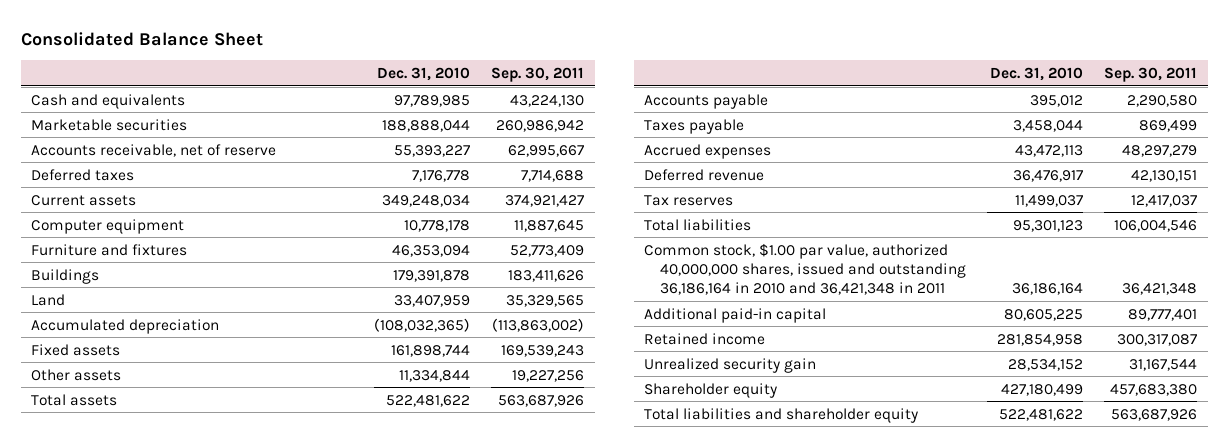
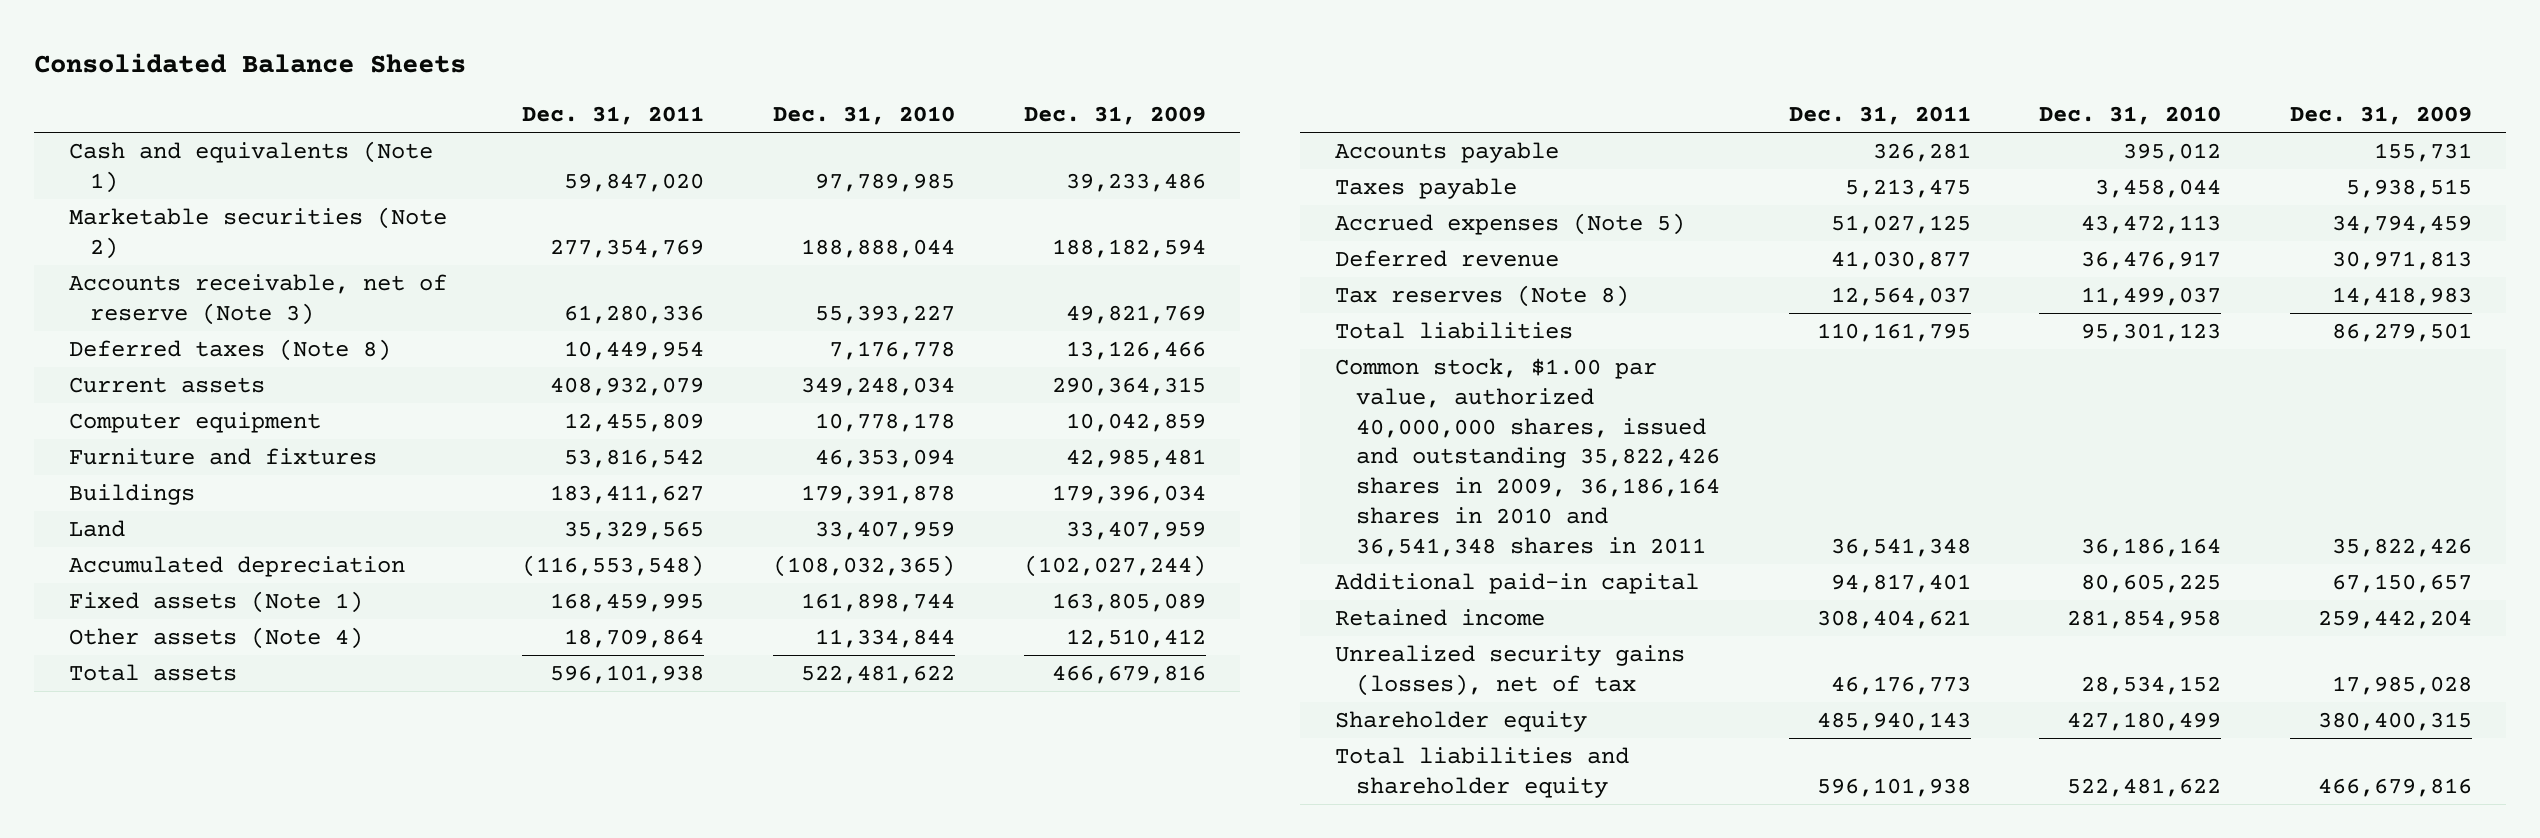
- Consolidated Balance Sheet
+ Consolidated Balance Sheets
- | Dec. 31, 2010 | Sep. 30, 2011
+ | Dec. 31, 2011 | Dec. 31, 2010 | Dec. 31, 2009
- Cash and equivalents | 97,789,985 | 43,224,130
- Marketable securities | 188,888,044 | 260,986,942
- Accounts receivable, net of reserve | 55,393,227 | 62,995,667
- Deferred taxes | 7,176,778 | 7,714,688
+ Cash and equivalents (Note 1) | 59,847,020 | 97,789,985 | 39,233,486
+ Marketable securities (Note 2) | 277,354,769 | 188,888,044 | 188,182,594
+ Accounts receivable, net of reserve (Note 3) | 61,280,336 | 55,393,227 | 49,821,769
+ Deferred taxes (Note 8) | 10,449,954 | 7,176,778 | 13,126,466
- Fixed assets | 161,898,744 | 169,539,243
- Other assets | 11,334,844 | 19,227,256
+ Fixed assets (Note 1) | 168,459,995 | 161,898,744 | 163,805,089
+ Other assets (Note 4) | 18,709,864 | 11,334,844 | 12,510,412
- Accrued expenses | 43,472,113 | 48,297,279
+ Accrued expenses (Note 5) | 51,027,125 | 43,472,113 | 34,794,459
- Tax reserves | 11,499,037 | 12,417,037
+ Tax reserves (Note 8) | 12,564,037 | 11,499,037 | 14,418,983
- Common stock, $1.00 par value, authorized 40,000,000 shares, issued and outstanding 36,186,164 in 2010 and 36,421,348 in 2011 | 36,186,164 | 36,421,348
+ Common stock, $1.00 par value, authorized 40,000,000 shares, issued and outstanding 35,822,426 shares in 2009, 36,186,164 shares in 2010 and 36,541,348 shares in 2011 | 36,541,348 | 36,186,164 | 35,822,426
- Unrealized security gain | 28,534,152 | 31,167,544
+ Unrealized security gains (losses), net of tax | 46,176,773 | 28,534,152 | 17,985,028

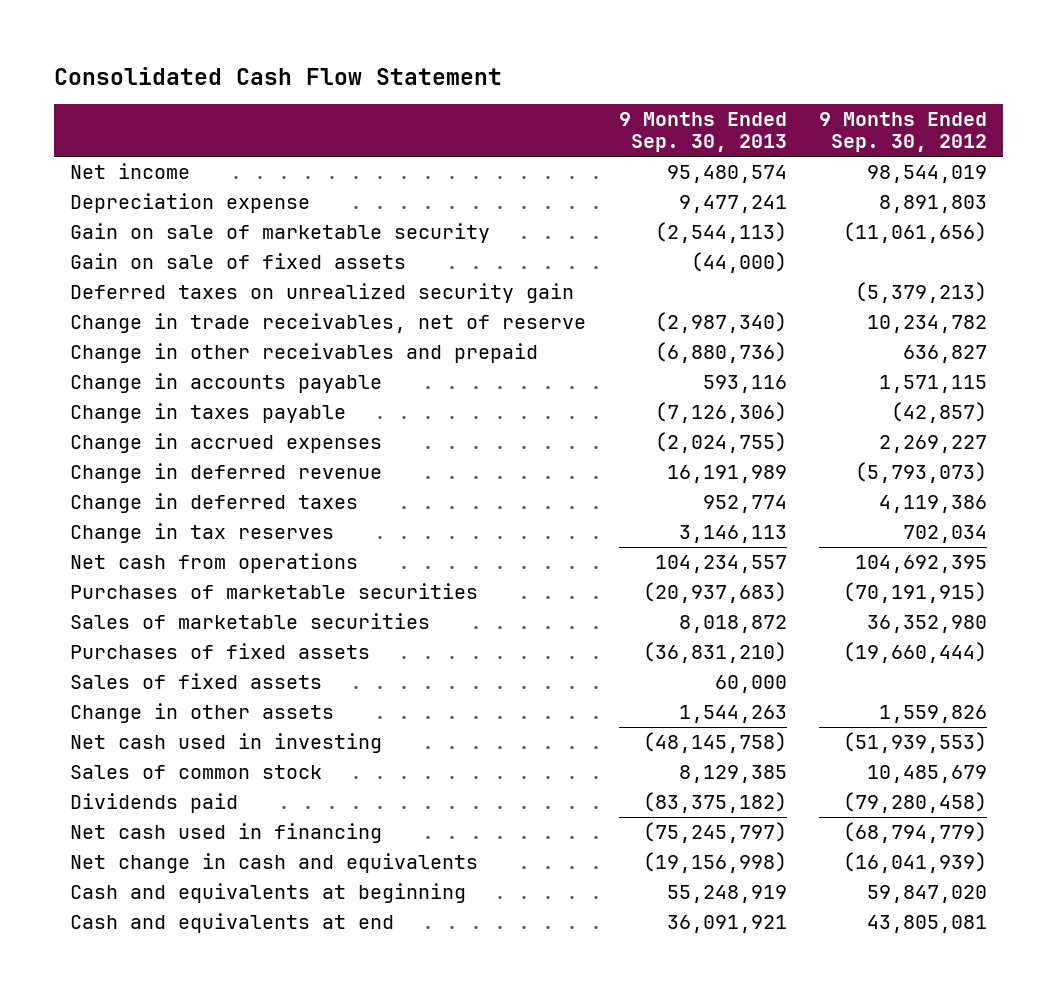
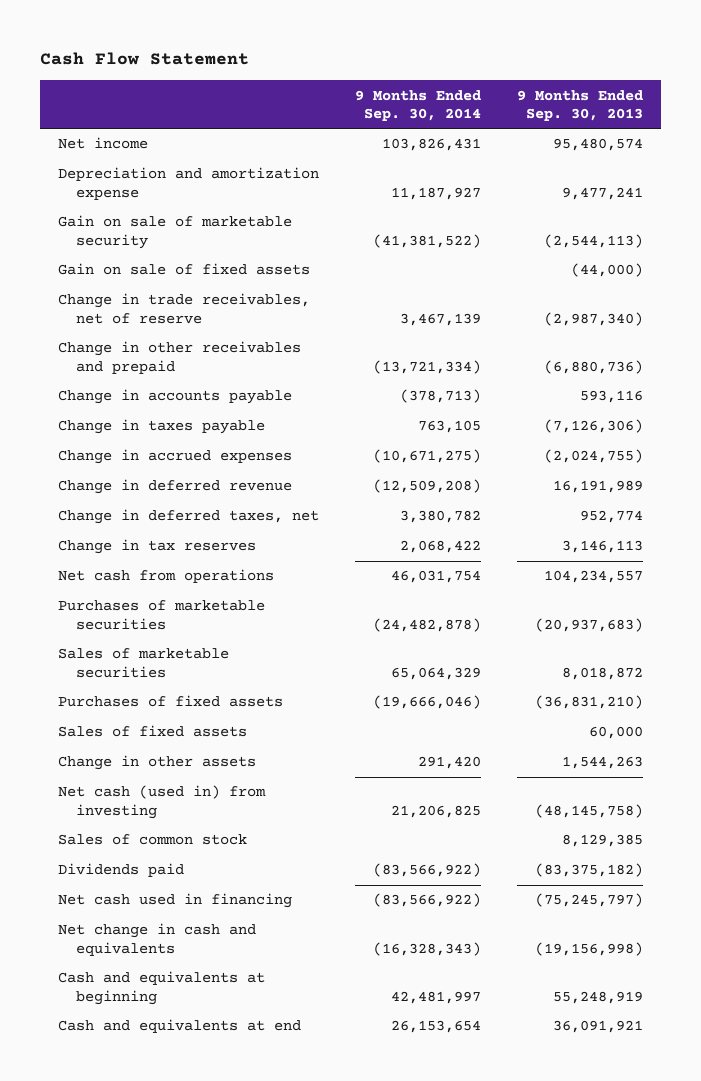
- Consolidated Cash Flow Statement
+ Cash Flow Statement
- | 9 Months Ended Sep. 30, 2013 | 9 Months Ended Sep. 30, 2012
+ | 9 Months Ended Sep. 30, 2014 | 9 Months Ended Sep. 30, 2013
- Depreciation expense | 9,477,241 | 8,891,803
+ Depreciation and amortization expense | 11,187,927 | 9,477,241
- Deferred taxes on unrealized security gain | | (5,379,213)
- Change in deferred taxes | 952,774 | 4,119,386
+ Change in deferred taxes, net | 3,380,782 | 952,774
- Net cash used in investing | (48,145,758) | (51,939,553)
+ Net cash (used in) from investing | 21,206,825 | (48,145,758)

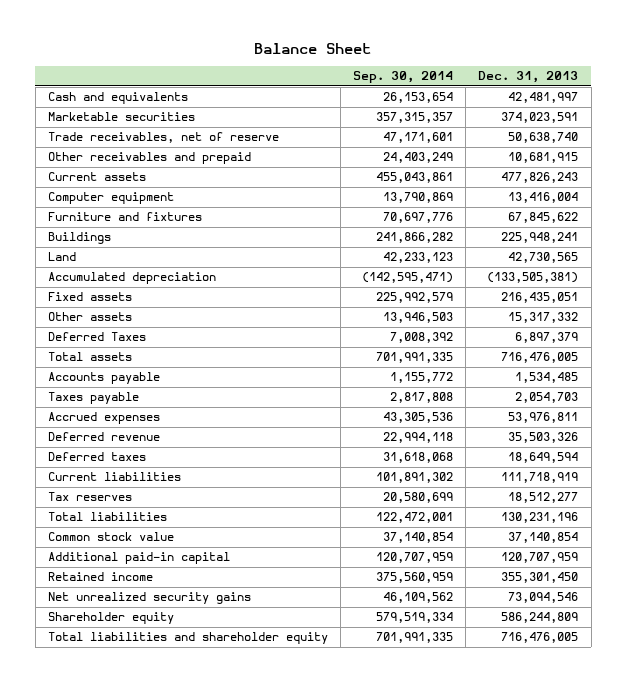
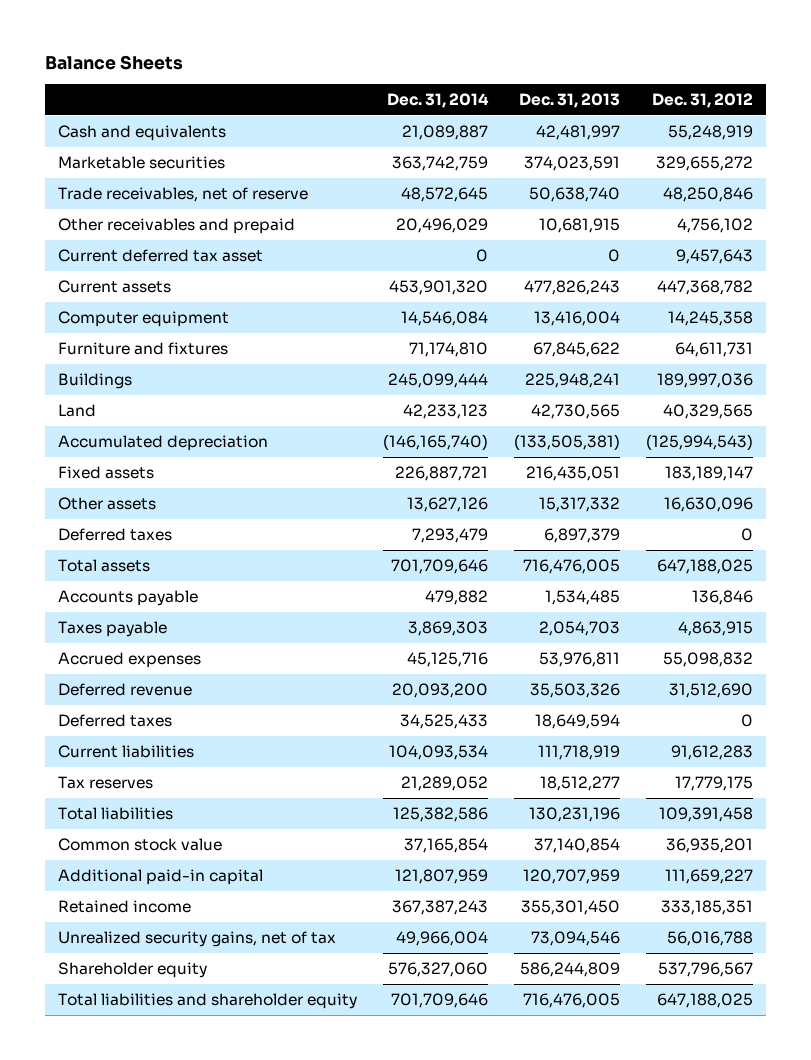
- Balance Sheet
+ Balance Sheets
- | Sep. 30, 2014 | Dec. 31, 2013
+ | Dec. 31, 2014 | Dec. 31, 2013 | Dec. 31, 2012
+ Current deferred tax asset | 0 | 0 | 9,457,643
- Deferred Taxes | 7,008,392 | 6,897,379
+ Deferred taxes | 7,293,479 | 6,897,379 | 0
- Net unrealized security gains | 46,109,562 | 73,094,546
+ Unrealized security gains, net of tax | 49,966,004 | 73,094,546 | 56,016,788

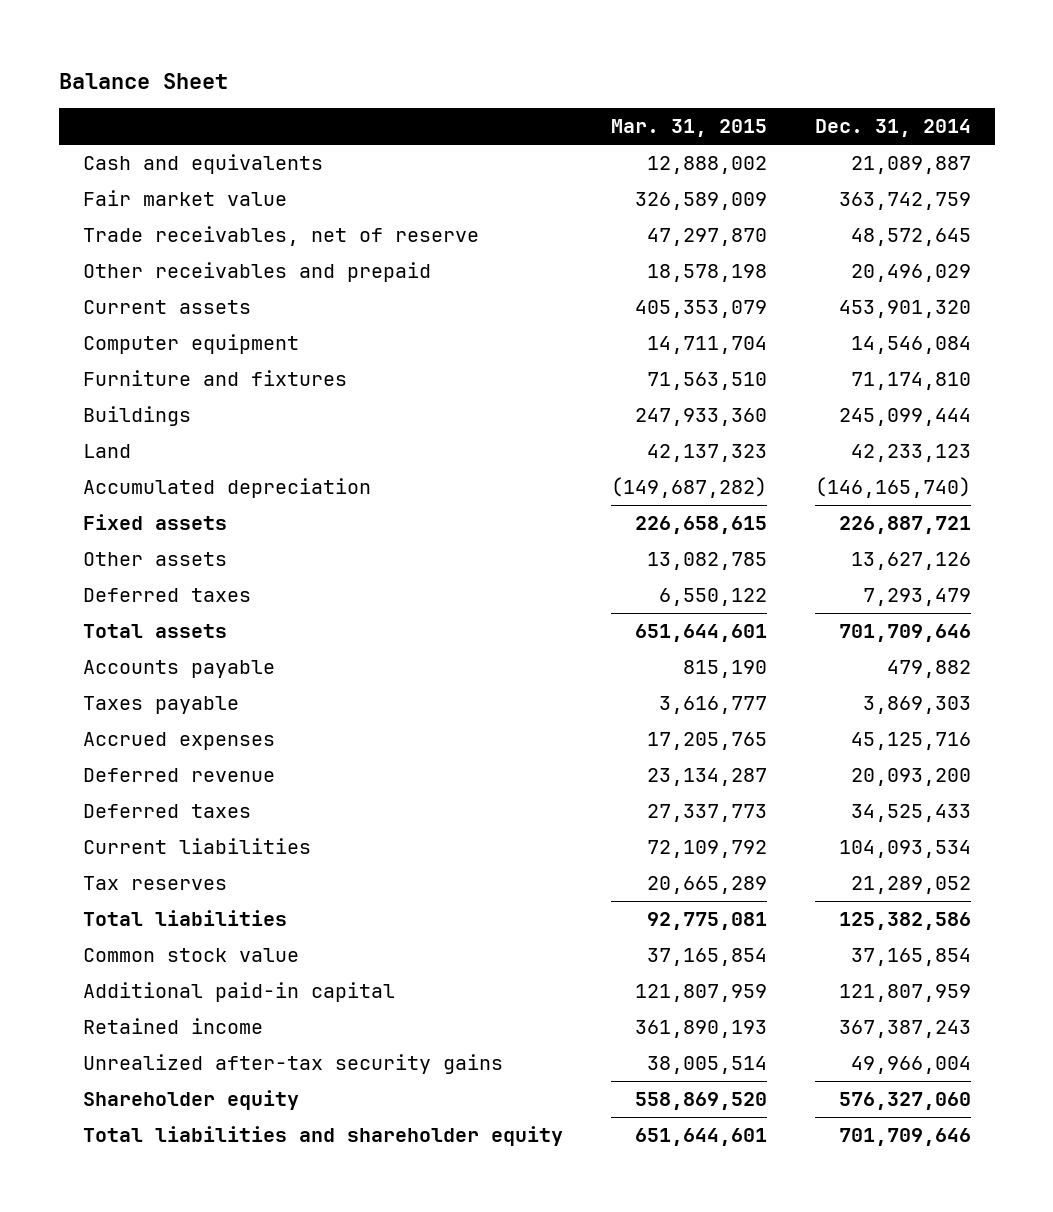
- Balance Sheets
+ Balance Sheet
- | Dec. 31, 2014 | Dec. 31, 2013 | Dec. 31, 2012
+ | Mar. 31, 2015 | Dec. 31, 2014
- Marketable securities | 363,742,759 | 374,023,591 | 329,655,272
+ Fair market value | 326,589,009 | 363,742,759
- Current deferred tax asset | 0 | 0 | 9,457,643
- Unrealized security gains, net of tax | 49,966,004 | 73,094,546 | 56,016,788
+ Unrealized after-tax security gains | 38,005,514 | 49,966,004

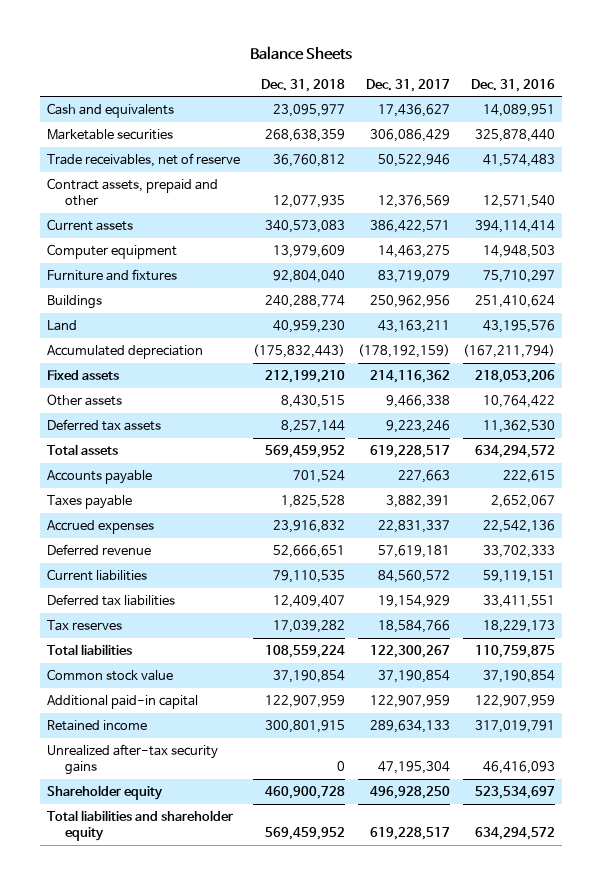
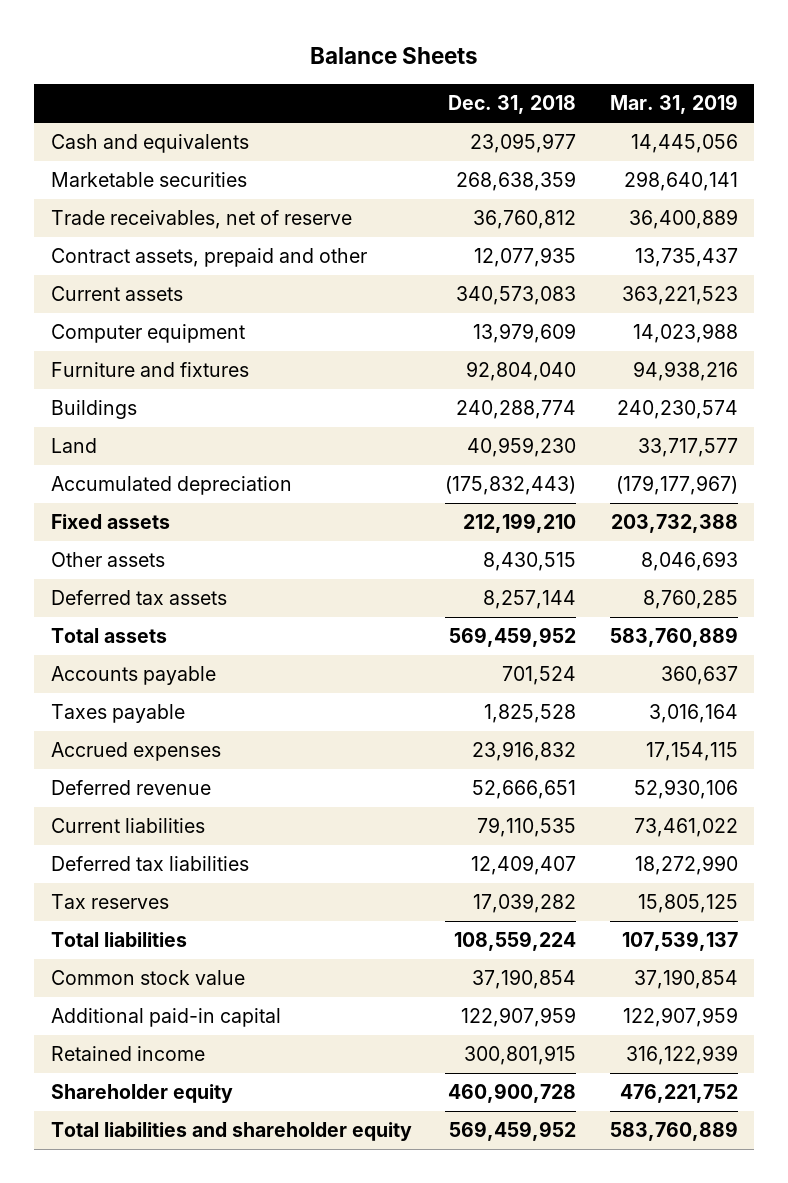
- | Dec. 31, 2018 | Dec. 31, 2017 | Dec. 31, 2016
+ | Dec. 31, 2018 | Mar. 31, 2019
- Unrealized after-tax security gains | 0 | 47,195,304 | 46,416,093

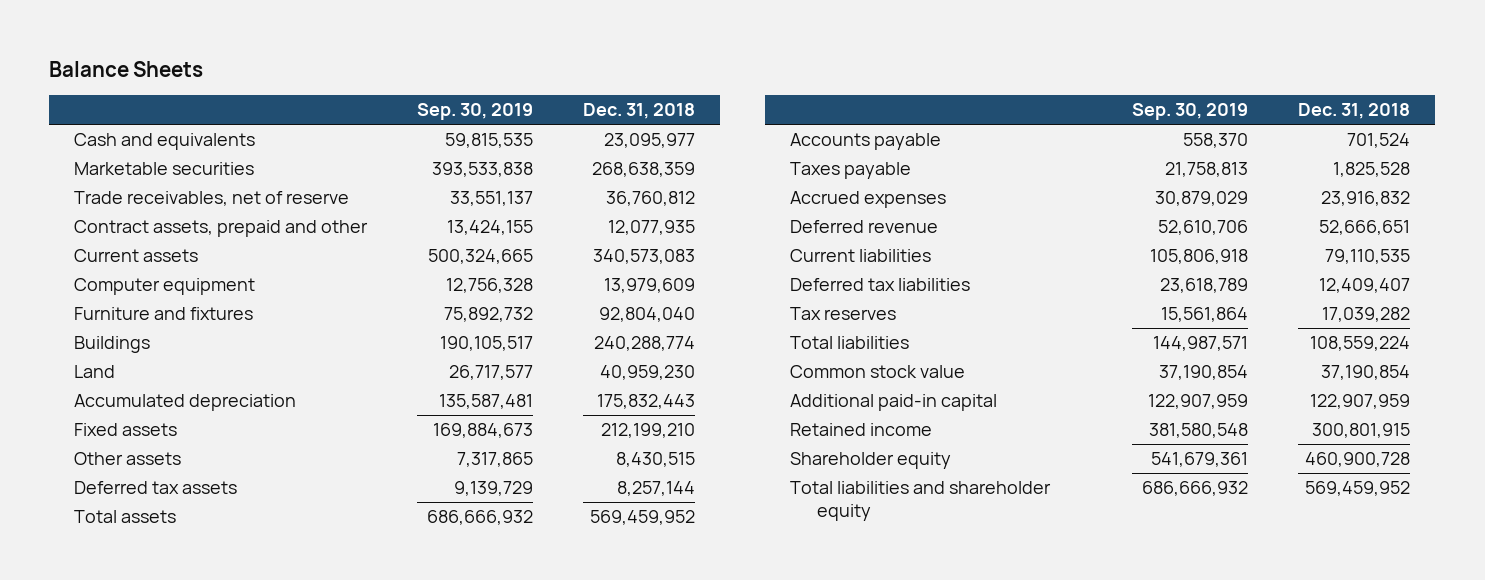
- | Dec. 31, 2018 | Mar. 31, 2019
+ | Sep. 30, 2019 | Dec. 31, 2018
- Accumulated depreciation | (175,832,443) | (179,177,967)
+ Accumulated depreciation | 135,587,481 | 175,832,443

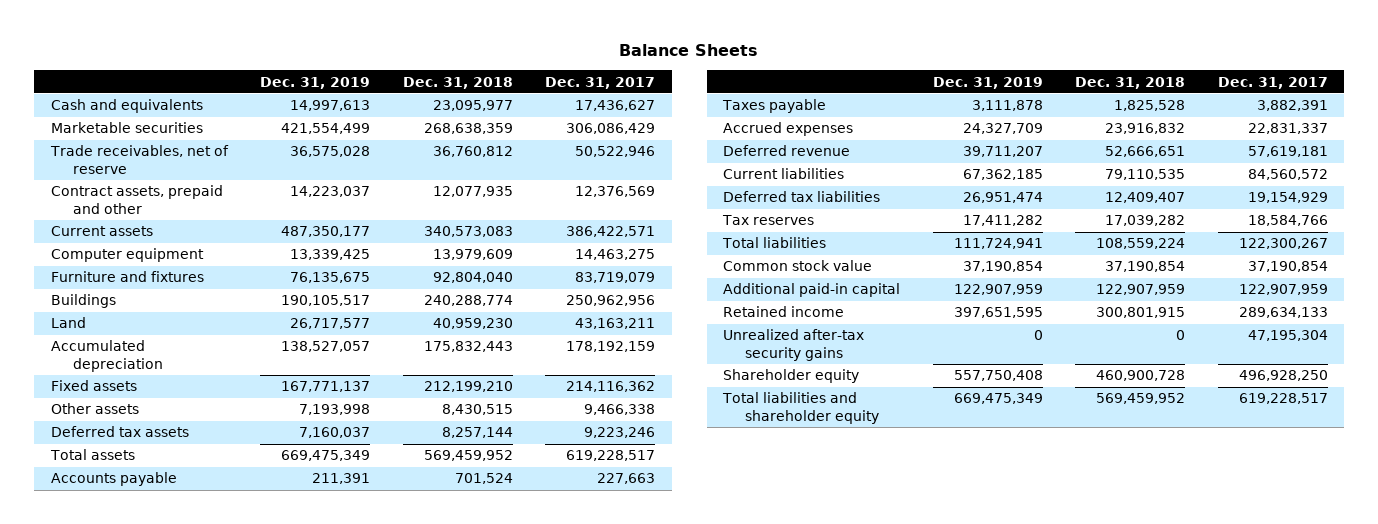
- | Sep. 30, 2019 | Dec. 31, 2018
+ | Dec. 31, 2019 | Dec. 31, 2018 | Dec. 31, 2017
+ Unrealized after-tax security gains | 0 | 0 | 47,195,304

